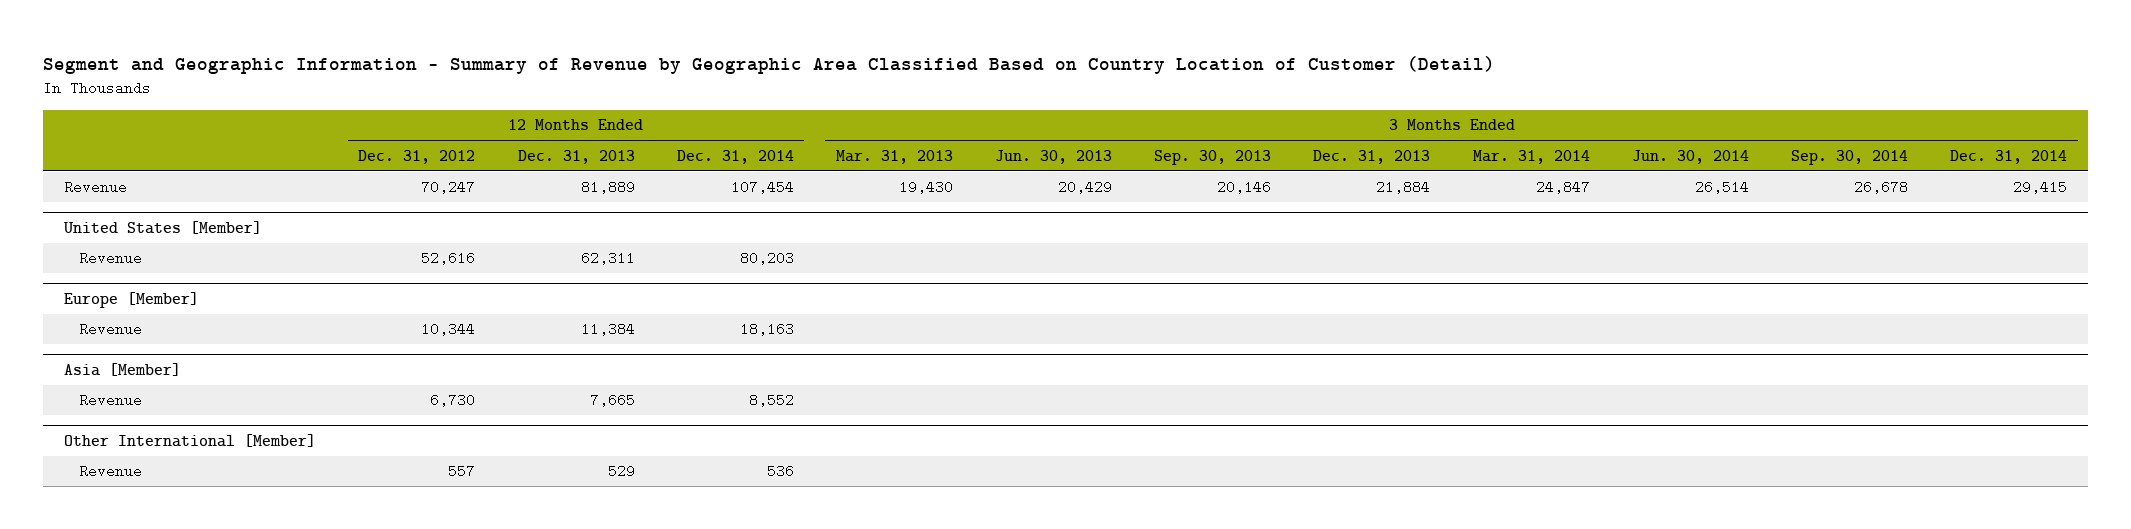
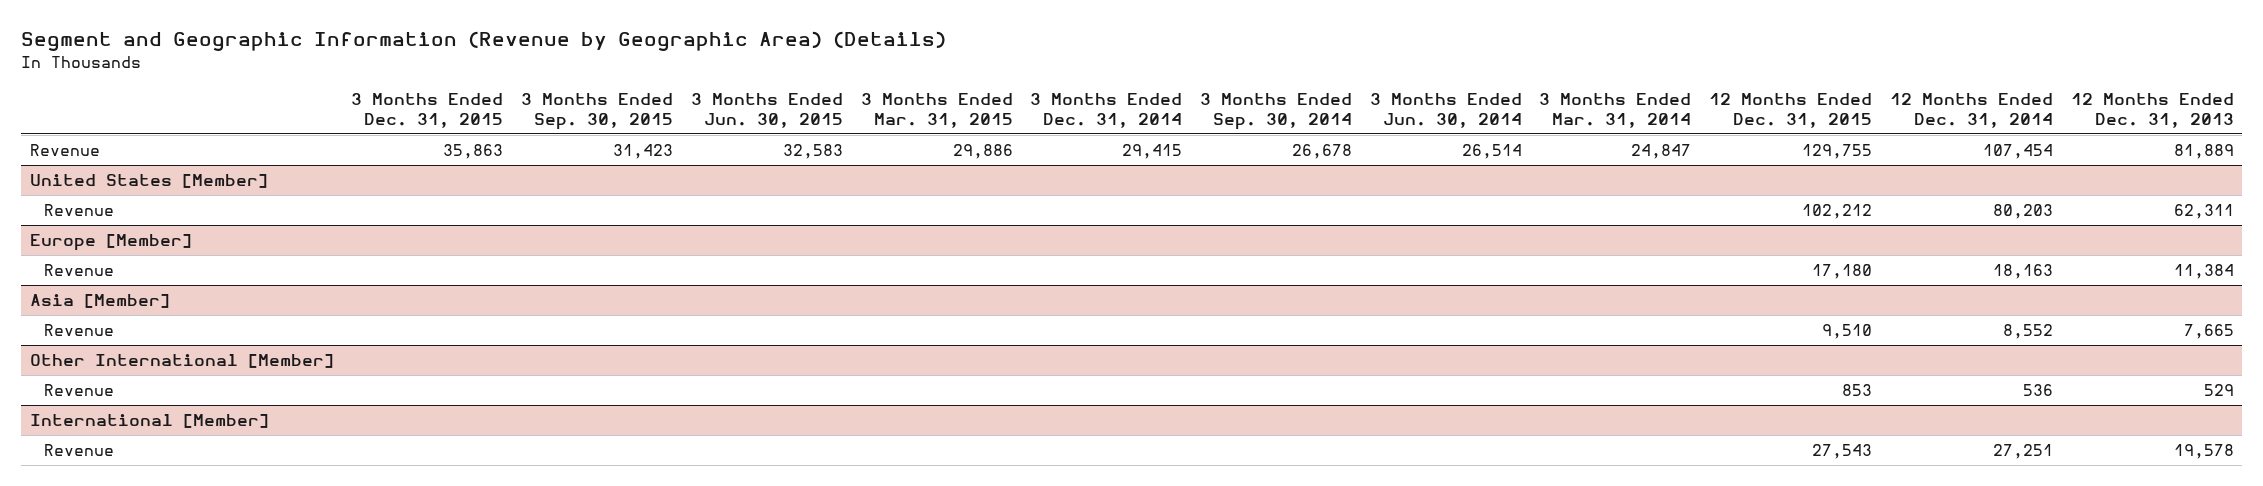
- Segment and Geographic Information - Summary of Revenue by Geographic Area Classified Based on Country Location of Customer (Detail)
+ Segment and Geographic Information (Revenue by Geographic Area) (Details)
- | 12 Months Ended Dec. 31, 2012 | 12 Months Ended Dec. 31, 2013 | 12 Months Ended Dec. 31, 2014 | 3 Months Ended Mar. 31, 2013 | 3 Months Ended Jun. 30, 2013 | 3 Months Ended Sep. 30, 2013 | 3 Months Ended Dec. 31, 2013 | 3 Months Ended Mar. 31, 2014 | 3 Months Ended Jun. 30, 2014 | 3 Months Ended Sep. 30, 2014 | 3 Months Ended Dec. 31, 2014
+ | 3 Months Ended Dec. 31, 2015 | 3 Months Ended Sep. 30, 2015 | 3 Months Ended Jun. 30, 2015 | 3 Months Ended Mar. 31, 2015 | 3 Months Ended Dec. 31, 2014 | 3 Months Ended Sep. 30, 2014 | 3 Months Ended Jun. 30, 2014 | 3 Months Ended Mar. 31, 2014 | 12 Months Ended Dec. 31, 2015 | 12 Months Ended Dec. 31, 2014 | 12 Months Ended Dec. 31, 2013
+ International [Member]
+ Revenue | | | | | | | | | 27,543 | 27,251 | 19,578

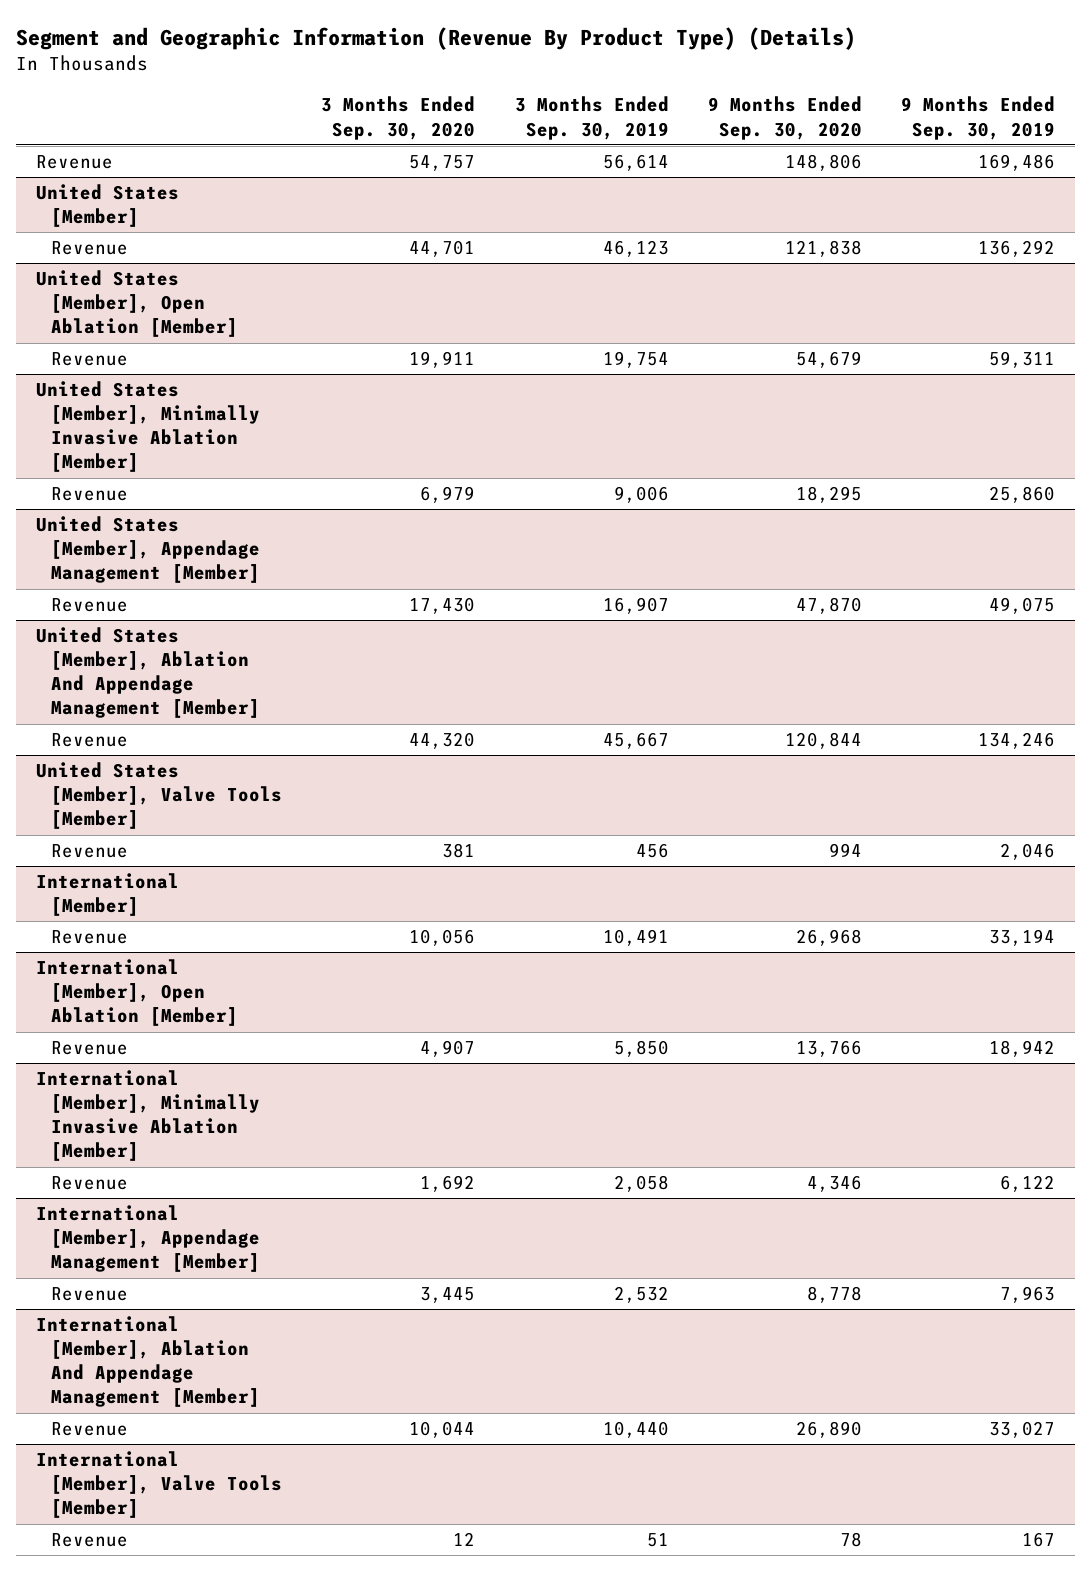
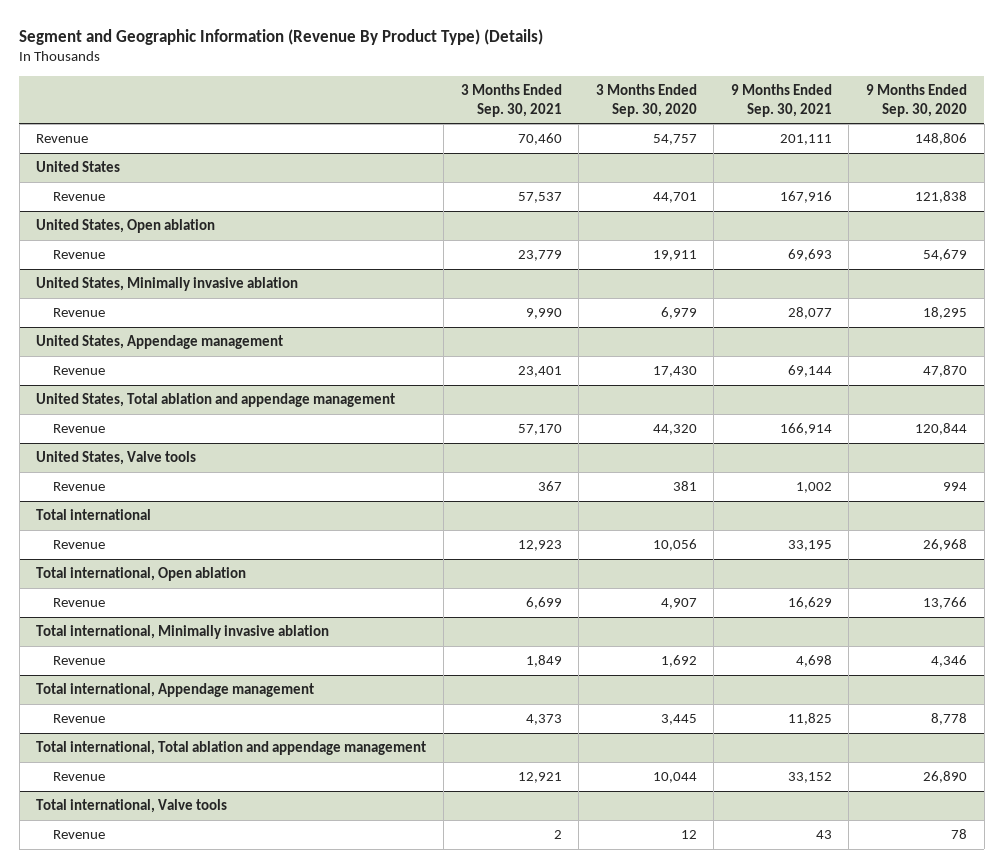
- | 3 Months Ended Sep. 30, 2020 | 3 Months Ended Sep. 30, 2019 | 9 Months Ended Sep. 30, 2020 | 9 Months Ended Sep. 30, 2019
+ | 3 Months Ended Sep. 30, 2021 | 3 Months Ended Sep. 30, 2020 | 9 Months Ended Sep. 30, 2021 | 9 Months Ended Sep. 30, 2020
- United States [Member]
+ United States
- United States [Member], Open Ablation [Member]
+ United States, Open ablation
- United States [Member], Minimally Invasive Ablation [Member]
+ United States, Minimally invasive ablation
- United States [Member], Appendage Management [Member]
+ United States, Appendage management
- United States [Member], Ablation And Appendage Management [Member]
+ United States, Total ablation and appendage management
- United States [Member], Valve Tools [Member]
+ United States, Valve tools
- International [Member]
+ Total international
- International [Member], Open Ablation [Member]
+ Total international, Open ablation
- International [Member], Minimally Invasive Ablation [Member]
+ Total international, Minimally invasive ablation
- International [Member], Appendage Management [Member]
+ Total international, Appendage management
- International [Member], Ablation And Appendage Management [Member]
+ Total international, Total ablation and appendage management
- International [Member], Valve Tools [Member]
+ Total international, Valve tools

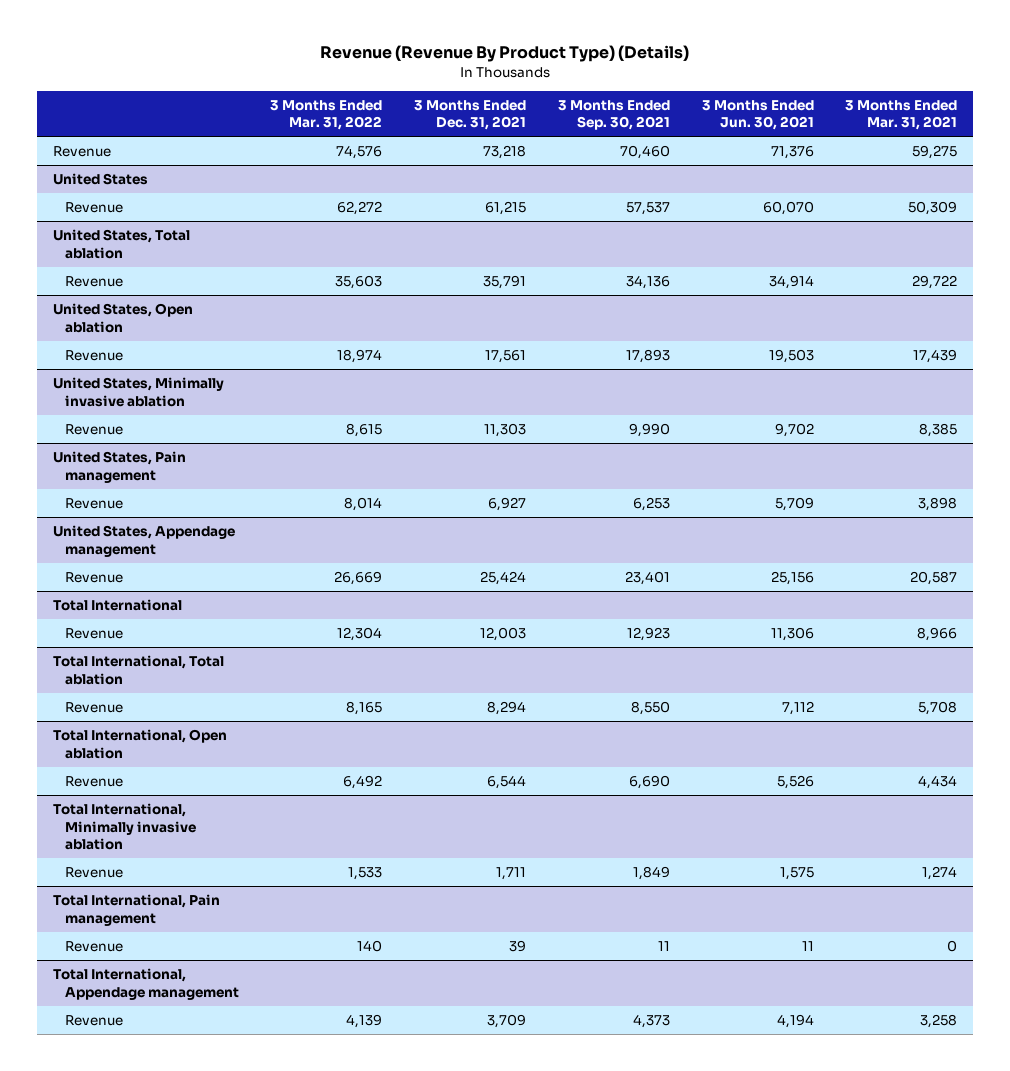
- Segment and Geographic Information (Revenue By Product Type) (Details)
+ Revenue (Revenue By Product Type) (Details)
- | 3 Months Ended Sep. 30, 2021 | 3 Months Ended Sep. 30, 2020 | 9 Months Ended Sep. 30, 2021 | 9 Months Ended Sep. 30, 2020
+ | 3 Months Ended Mar. 31, 2022 | 3 Months Ended Dec. 31, 2021 | 3 Months Ended Sep. 30, 2021 | 3 Months Ended Jun. 30, 2021 | 3 Months Ended Mar. 31, 2021
+ United States, Total ablation
+ Revenue | 35,603 | 35,791 | 34,136 | 34,914 | 29,722
@ United States, Open ablation
- Revenue | 23,779 | 19,911 | 69,693 | 54,679
+ Revenue | 18,974 | 17,561 | 17,893 | 19,503 | 17,439
+ United States, Pain management
+ Revenue | 8,014 | 6,927 | 6,253 | 5,709 | 3,898
- United States, Total ablation and appendage management
- Revenue | 57,170 | 44,320 | 166,914 | 120,844
- United States, Valve tools
- Revenue | 367 | 381 | 1,002 | 994
- Total international
+ Total International
- Total international, Open ablation
- Revenue | 6,699 | 4,907 | 16,629 | 13,766
- Total international, Minimally invasive ablation
+ Total International, Total ablation
+ Revenue | 8,165 | 8,294 | 8,550 | 7,112 | 5,708
+ Total International, Open ablation
+ Revenue | 6,492 | 6,544 | 6,690 | 5,526 | 4,434
+ Total International, Minimally invasive ablation
- Total international, Appendage management
+ Total International, Pain management
+ Revenue | 140 | 39 | 11 | 11 | 0
+ Total International, Appendage management
- Total international, Total ablation and appendage management
- Revenue | 12,921 | 10,044 | 33,152 | 26,890
- Total international, Valve tools
- Revenue | 2 | 12 | 43 | 78

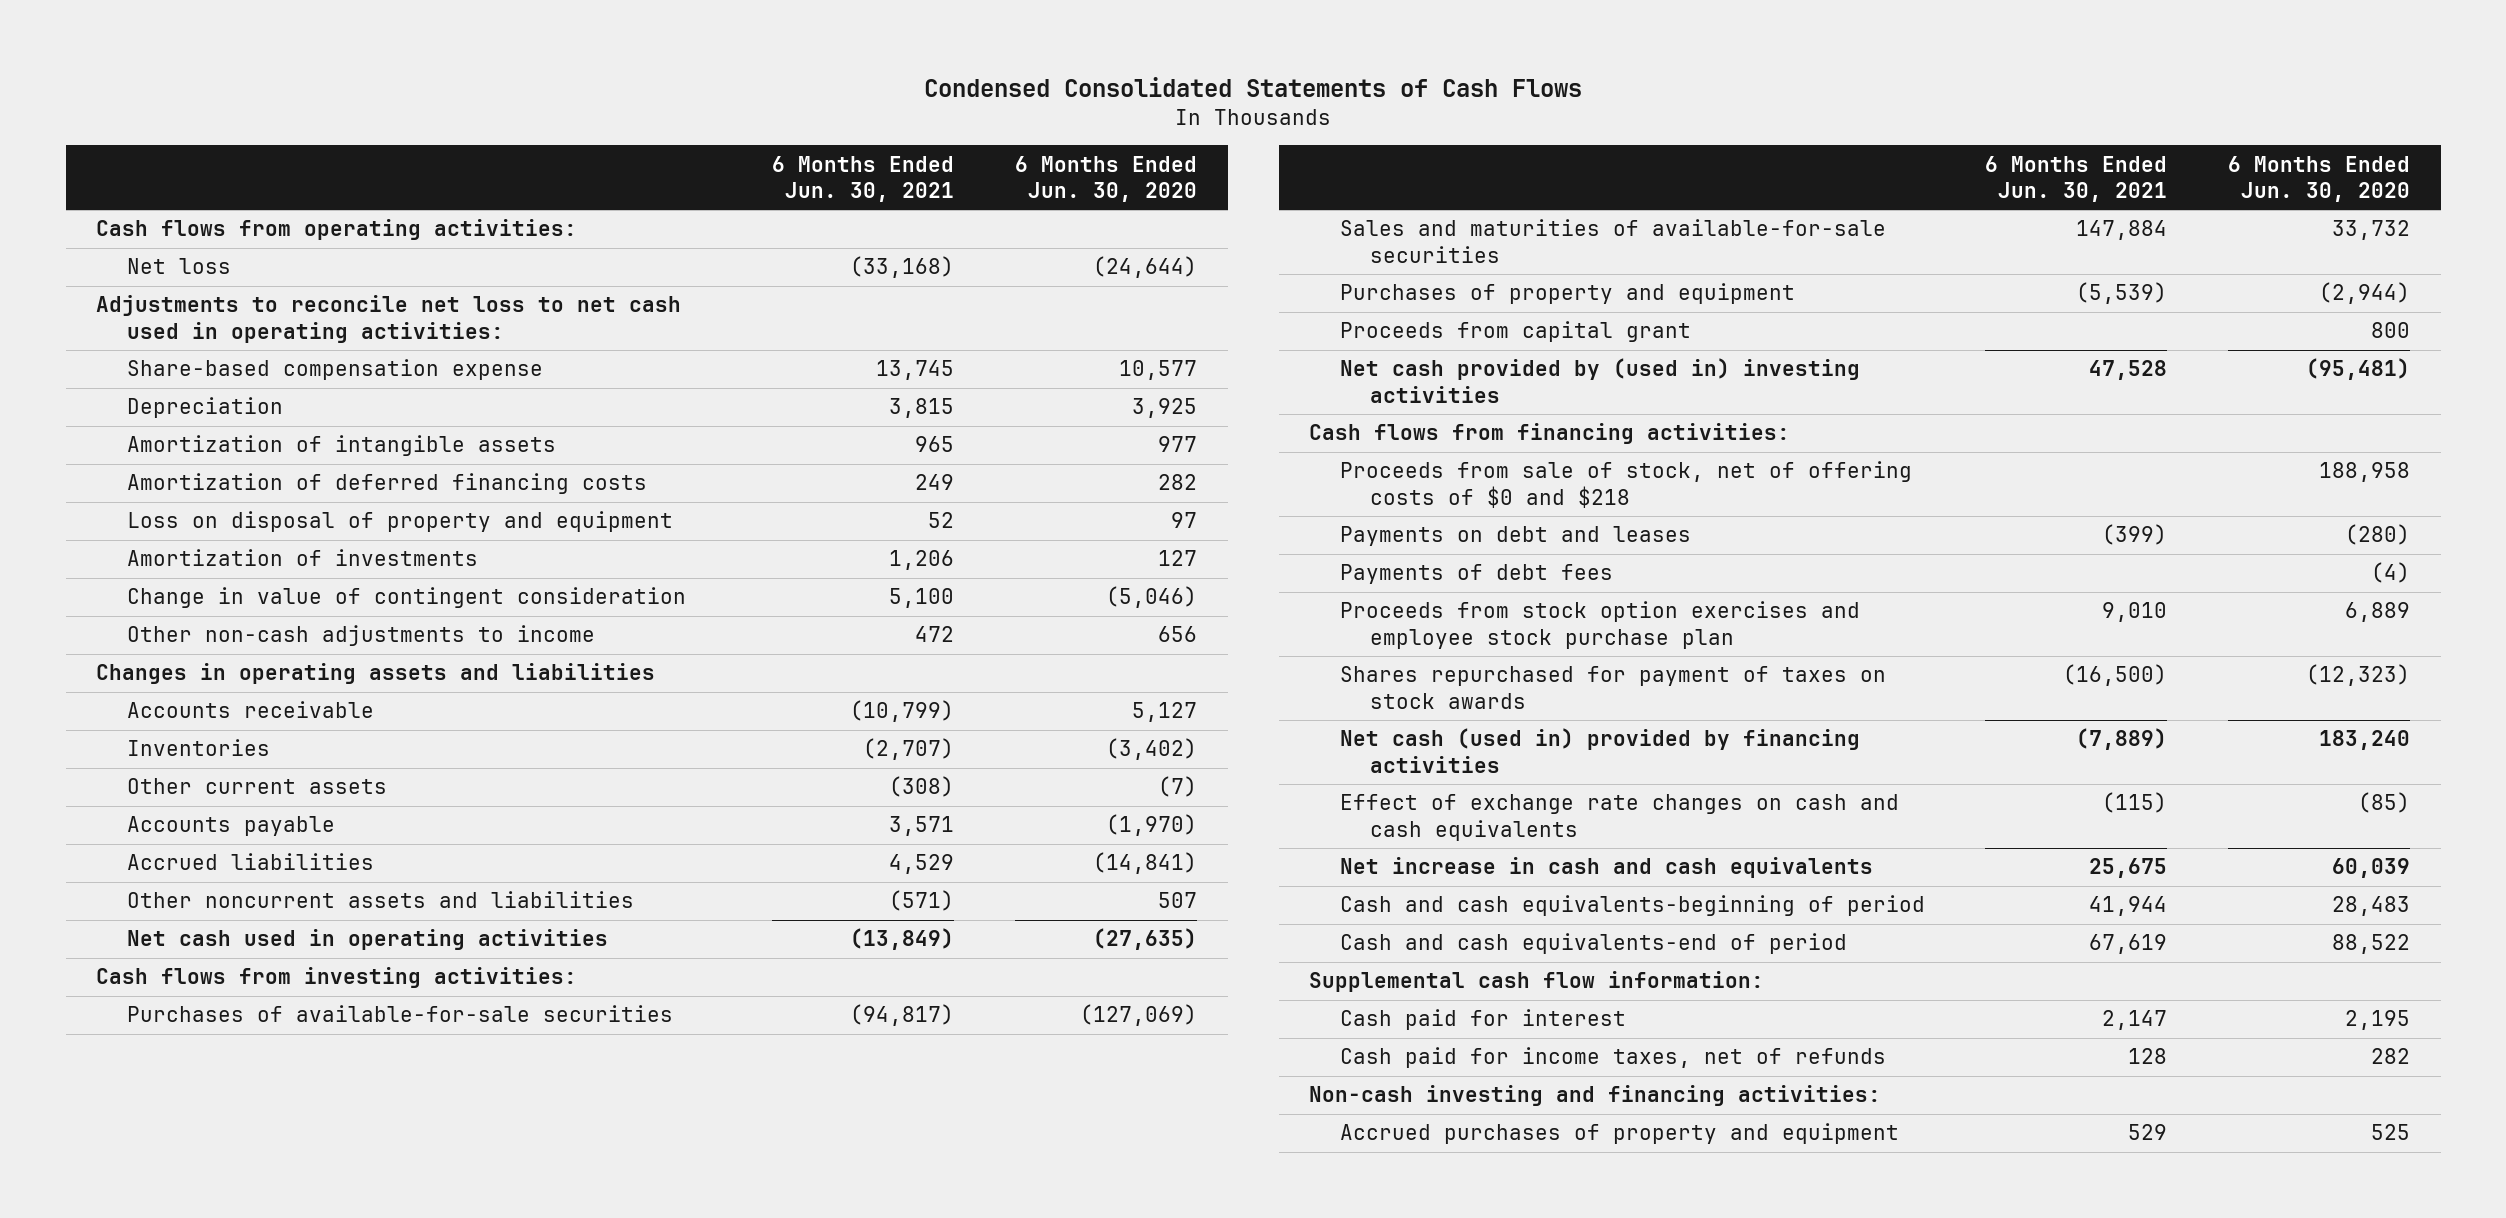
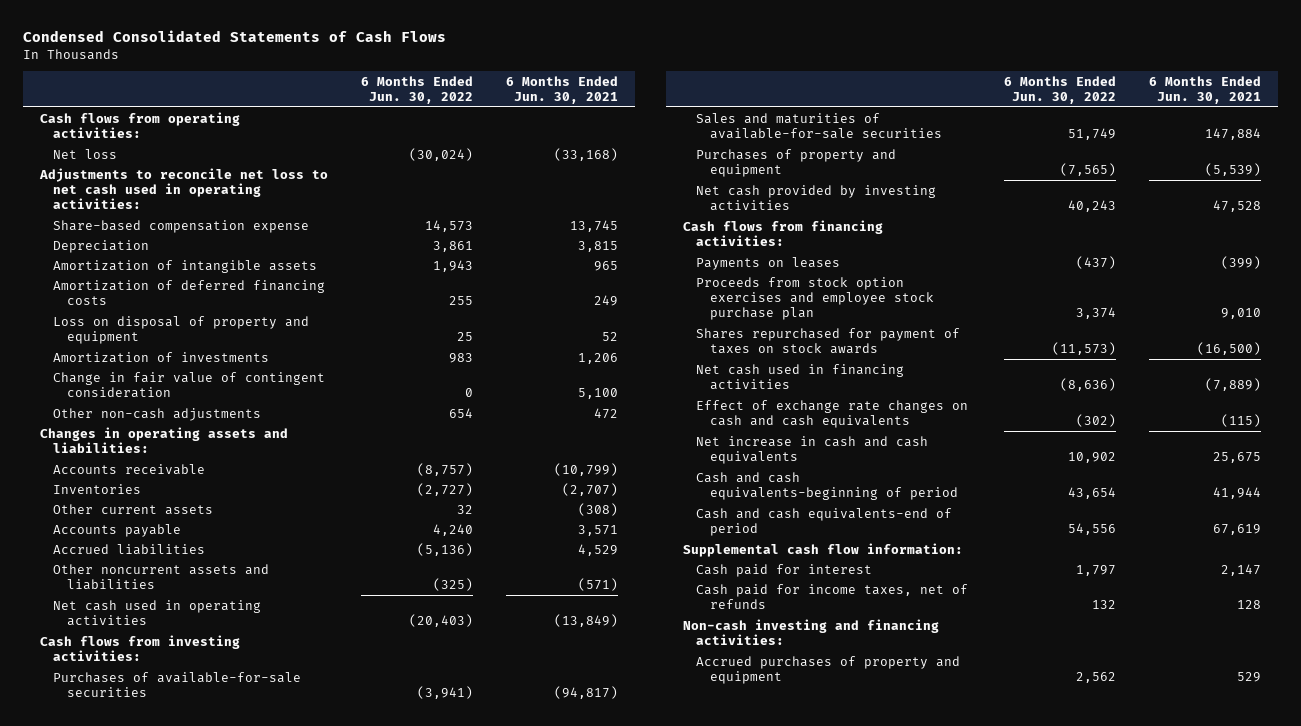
- | 6 Months Ended Jun. 30, 2021 | 6 Months Ended Jun. 30, 2020
+ | 6 Months Ended Jun. 30, 2022 | 6 Months Ended Jun. 30, 2021
- Change in value of contingent consideration | 5,100 | (5,046)
- Other non-cash adjustments to income | 472 | 656
- Changes in operating assets and liabilities
+ Change in fair value of contingent consideration | 0 | 5,100
+ Other non-cash adjustments | 654 | 472
+ Changes in operating assets and liabilities:
- Proceeds from capital grant | | 800
- Net cash provided by (used in) investing activities | 47,528 | (95,481)
+ Net cash provided by investing activities | 40,243 | 47,528
- Proceeds from sale of stock, net of offering costs of $0 and $218 | | 188,958
- Payments on debt and leases | (399) | (280)
- Payments of debt fees | | (4)
+ Payments on leases | (437) | (399)
- Net cash (used in) provided by financing activities | (7,889) | 183,240
+ Net cash used in financing activities | (8,636) | (7,889)

